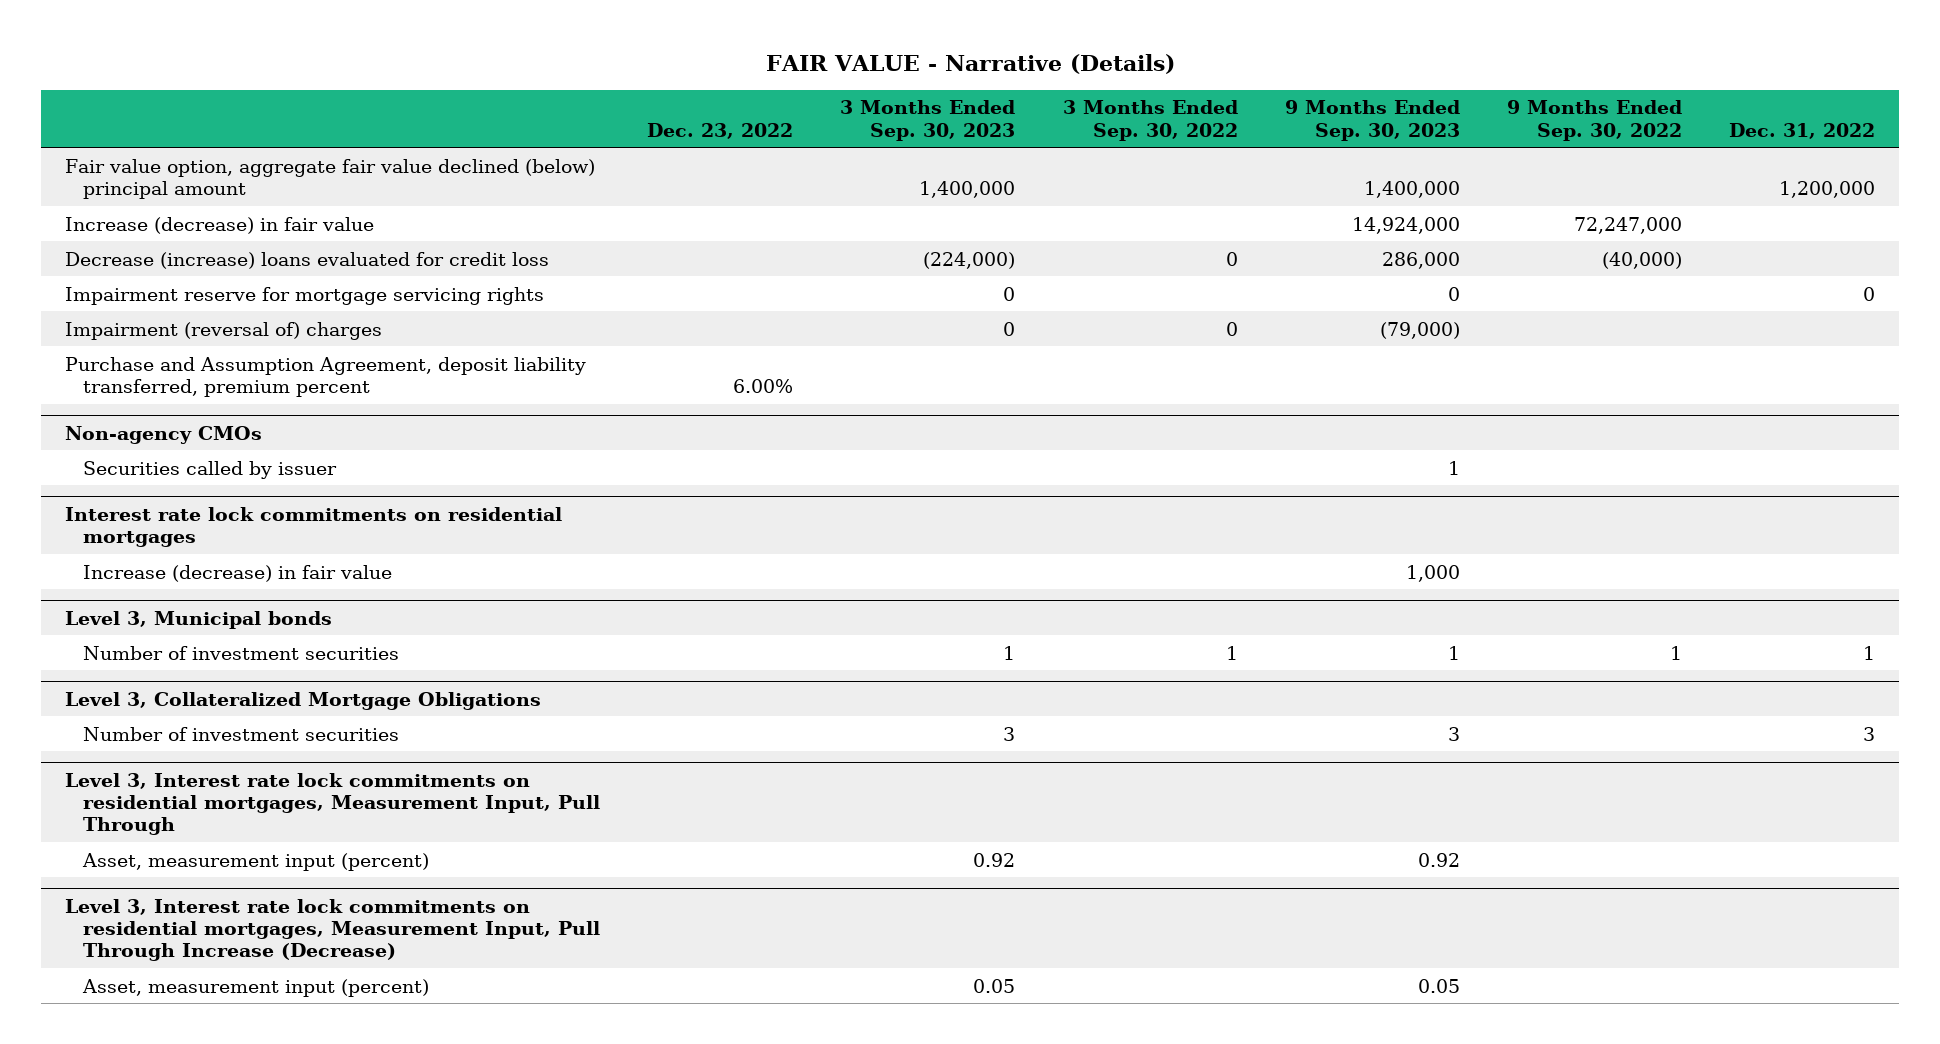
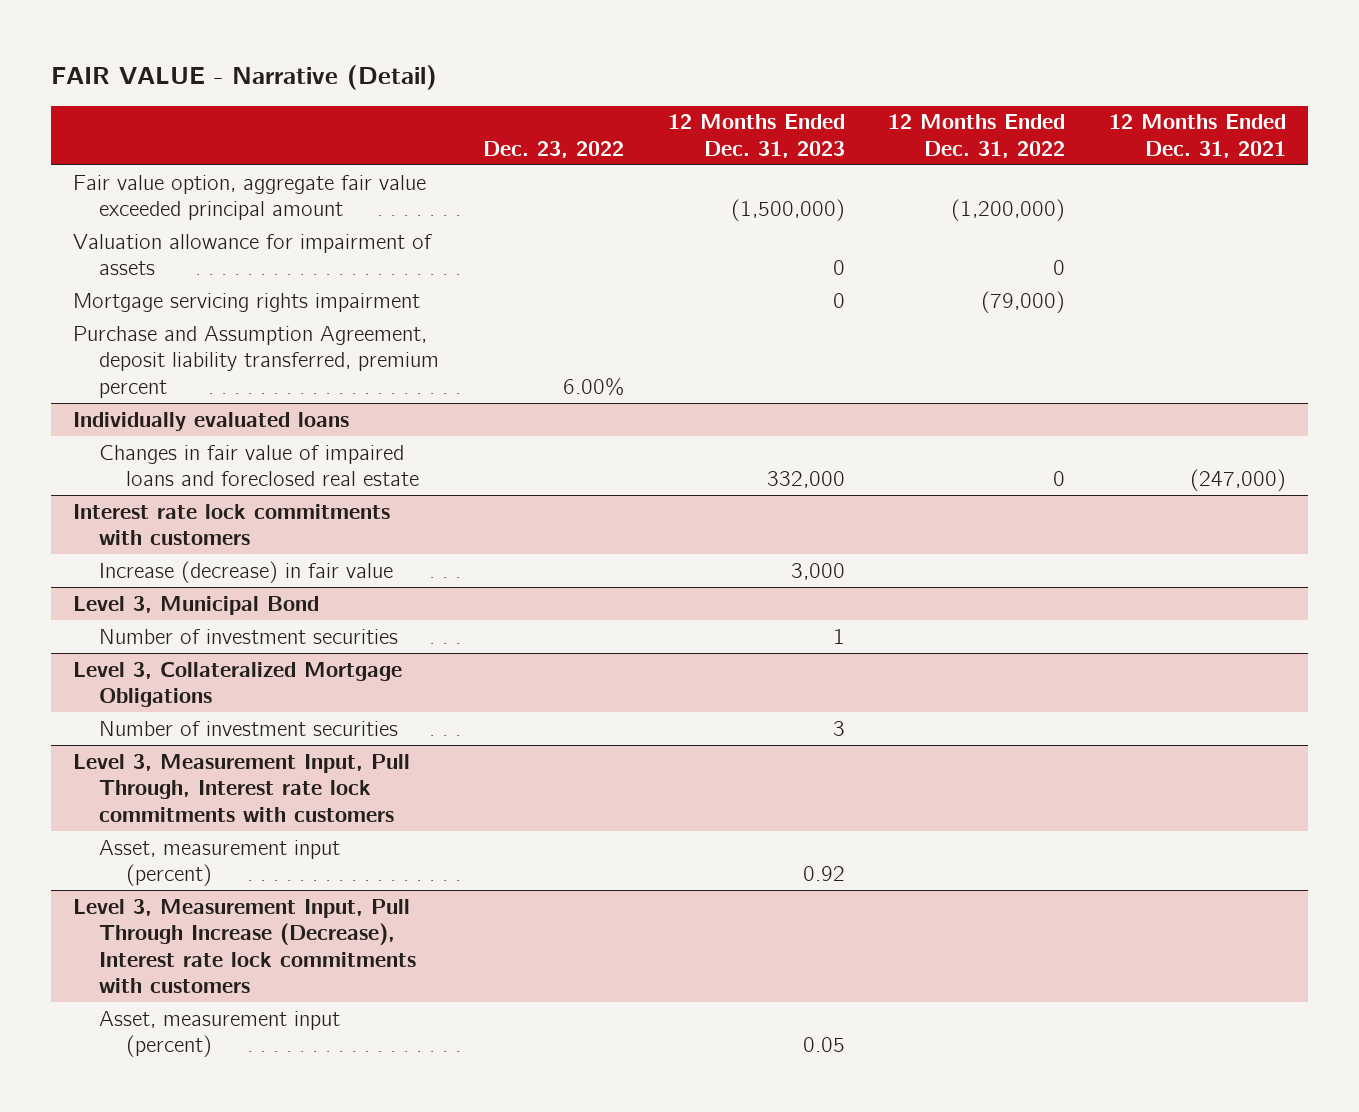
- FAIR VALUE - Narrative (Details)
+ FAIR VALUE - Narrative (Detail)
- | Dec. 23, 2022 | 3 Months Ended Sep. 30, 2023 | 3 Months Ended Sep. 30, 2022 | 9 Months Ended Sep. 30, 2023 | 9 Months Ended Sep. 30, 2022 | Dec. 31, 2022
+ | Dec. 23, 2022 | 12 Months Ended Dec. 31, 2023 | 12 Months Ended Dec. 31, 2022 | 12 Months Ended Dec. 31, 2021
- Fair value option, aggregate fair value declined (below) principal amount | | 1,400,000 | | 1,400,000 | | 1,200,000
- Increase (decrease) in fair value | | | | 14,924,000 | 72,247,000 |
- Decrease (increase) loans evaluated for credit loss | | (224,000) | 0 | 286,000 | (40,000) |
- Impairment reserve for mortgage servicing rights | | 0 | | 0 | | 0
- Impairment (reversal of) charges | | 0 | 0 | (79,000) | |
+ Fair value option, aggregate fair value exceeded principal amount | | (1,500,000) | (1,200,000) |
+ Valuation allowance for impairment of assets | | 0 | 0 |
+ Mortgage servicing rights impairment | | 0 | (79,000) |
- Non-agency CMOs
- Securities called by issuer | | | | 1 | |
- Interest rate lock commitments on residential mortgages
+ Individually evaluated loans
+ Changes in fair value of impaired loans and foreclosed real estate | | 332,000 | 0 | (247,000)
+ Interest rate lock commitments with customers
- Level 3, Municipal bonds
+ Level 3, Municipal Bond
- Level 3, Interest rate lock commitments on residential mortgages, Measurement Input, Pull Through
+ Level 3, Measurement Input, Pull Through, Interest rate lock commitments with customers
- Level 3, Interest rate lock commitments on residential mortgages, Measurement Input, Pull Through Increase (Decrease)
+ Level 3, Measurement Input, Pull Through Increase (Decrease), Interest rate lock commitments with customers

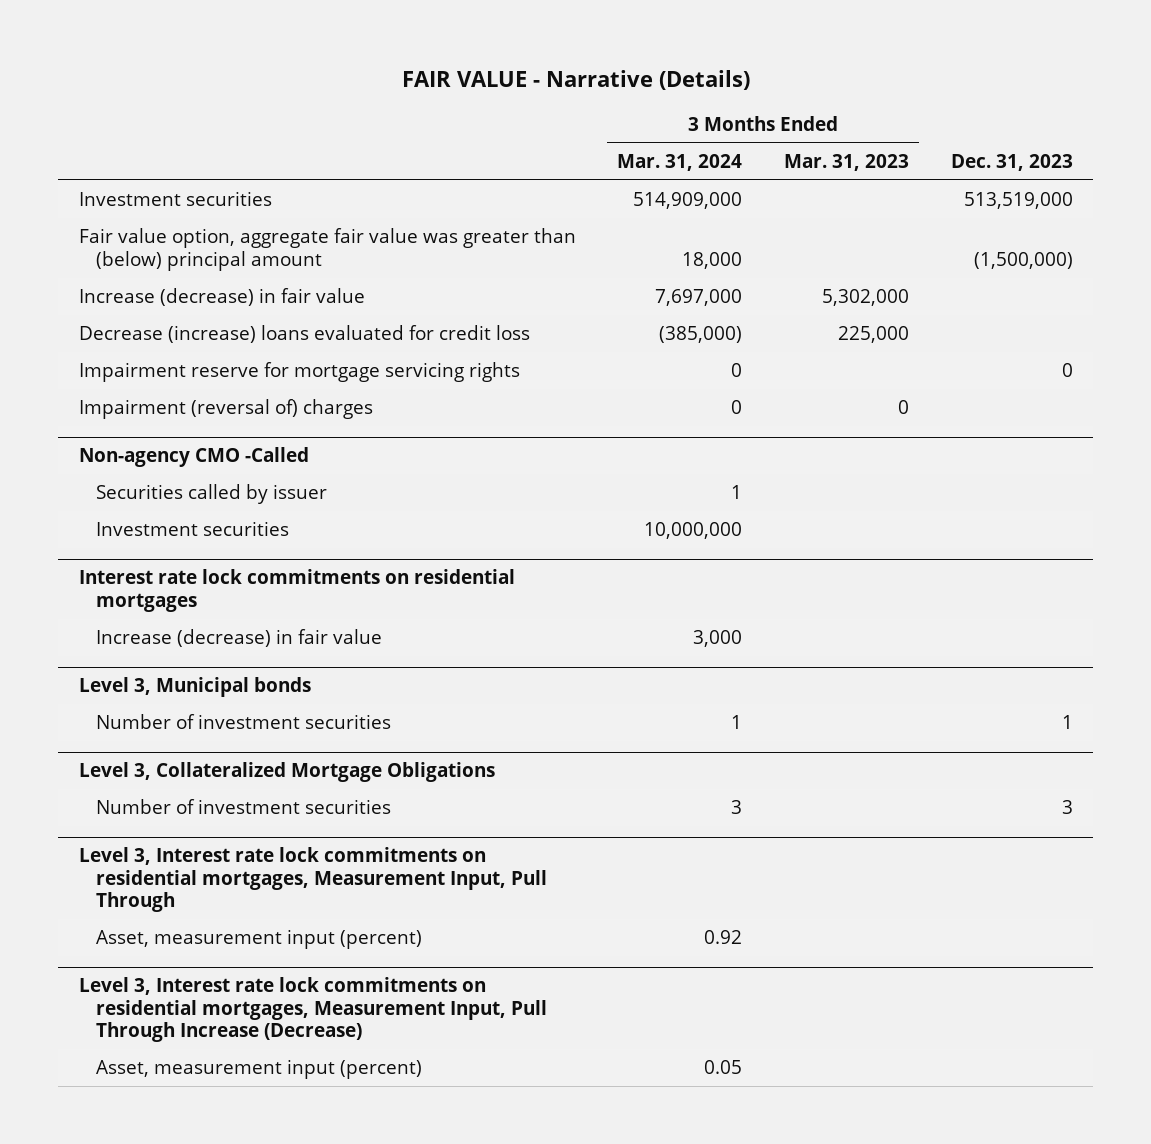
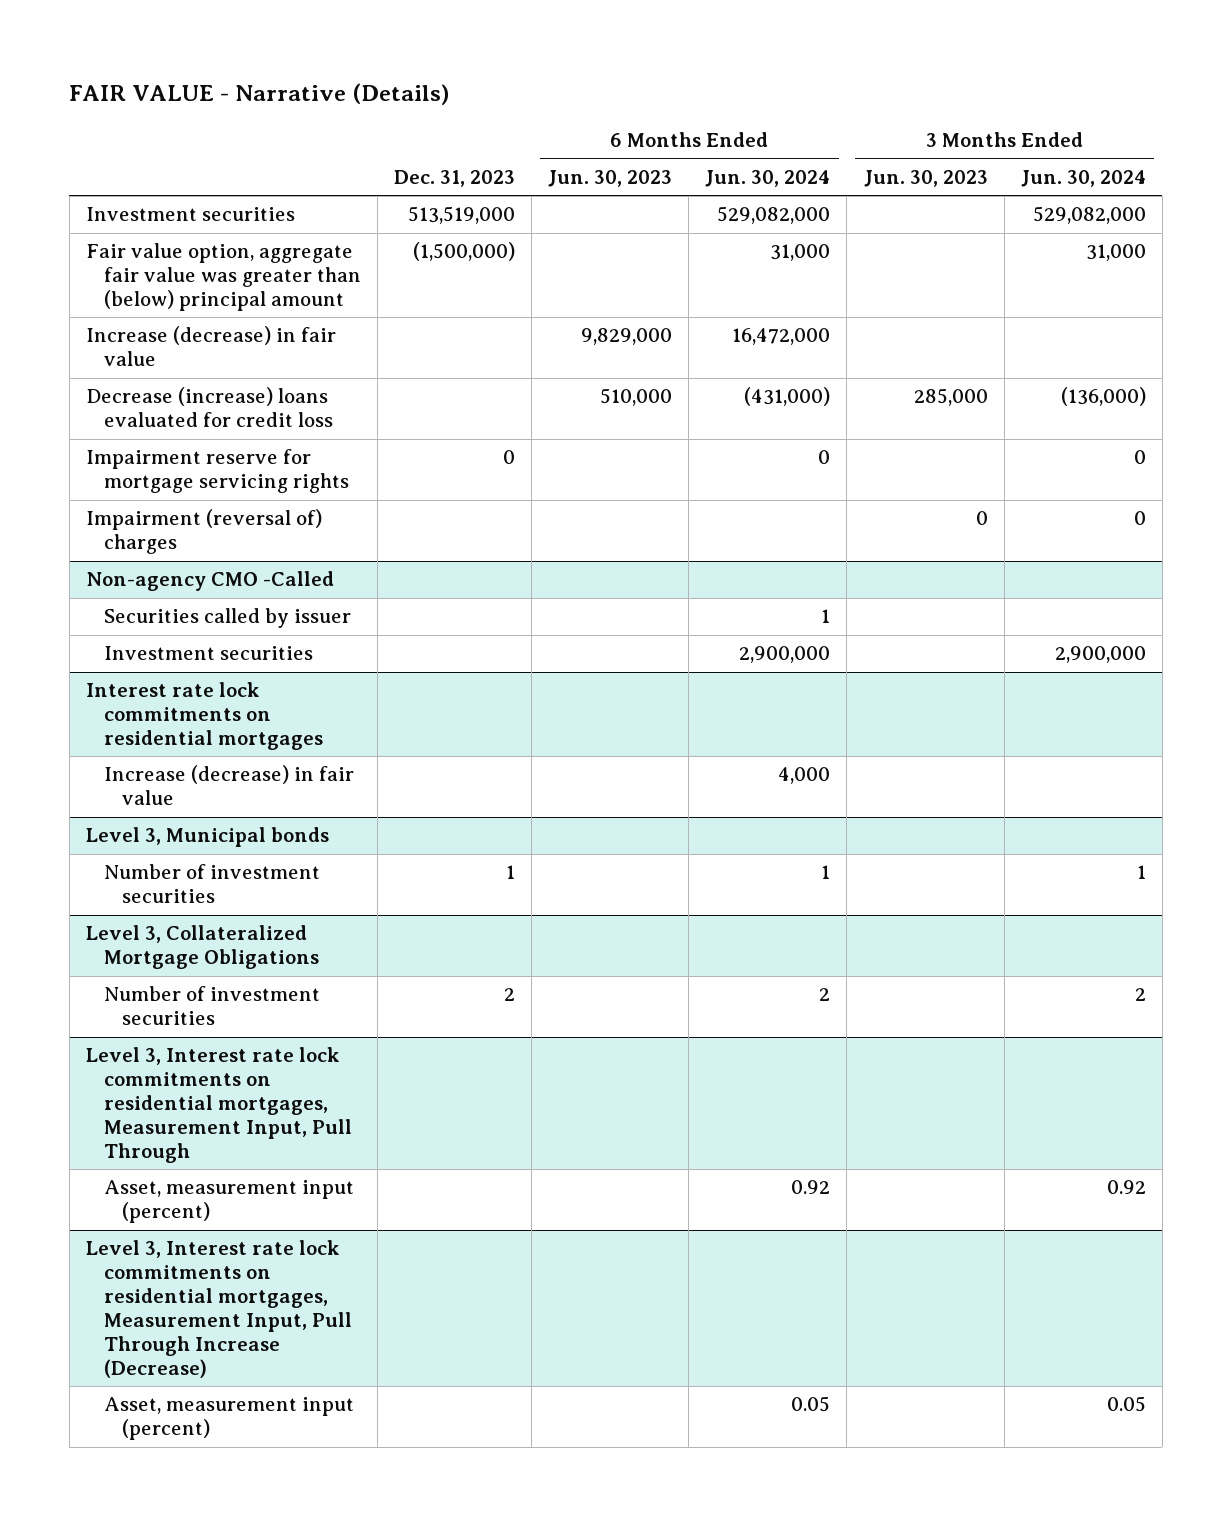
- | 3 Months Ended Mar. 31, 2024 | 3 Months Ended Mar. 31, 2023 | Dec. 31, 2023
+ | Dec. 31, 2023 | 6 Months Ended Jun. 30, 2023 | 6 Months Ended Jun. 30, 2024 | 3 Months Ended Jun. 30, 2023 | 3 Months Ended Jun. 30, 2024
@ Level 3, Collateralized Mortgage Obligations
- Number of investment securities | 3 | | 3
+ Number of investment securities | 2 | | 2 | | 2

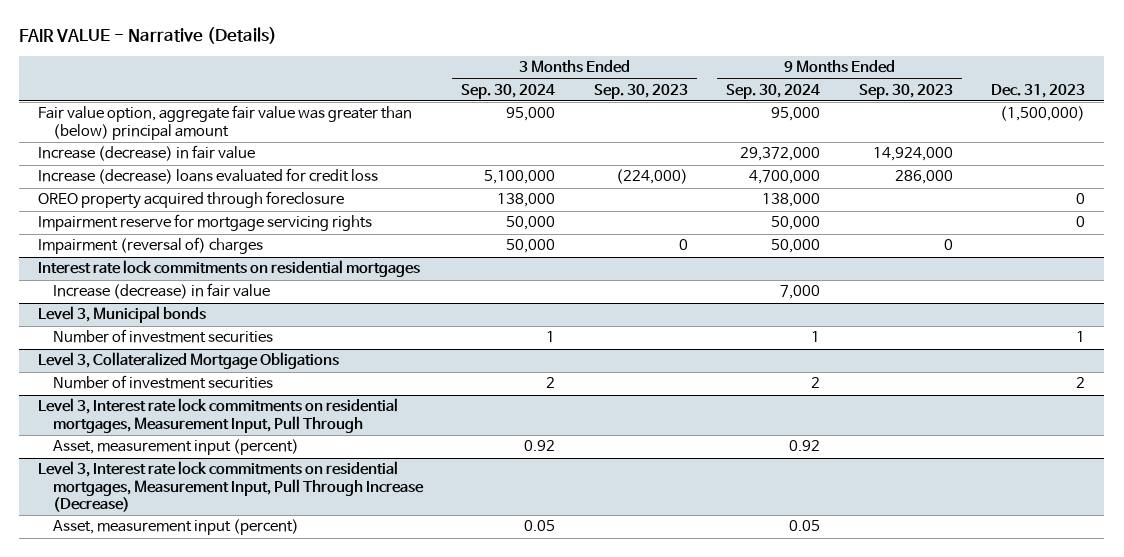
- | Dec. 31, 2023 | 6 Months Ended Jun. 30, 2023 | 6 Months Ended Jun. 30, 2024 | 3 Months Ended Jun. 30, 2023 | 3 Months Ended Jun. 30, 2024
+ | 3 Months Ended Sep. 30, 2024 | 3 Months Ended Sep. 30, 2023 | 9 Months Ended Sep. 30, 2024 | 9 Months Ended Sep. 30, 2023 | Dec. 31, 2023
- Investment securities | 513,519,000 | | 529,082,000 | | 529,082,000
- Decrease (increase) loans evaluated for credit loss | | 510,000 | (431,000) | 285,000 | (136,000)
+ Increase (decrease) loans evaluated for credit loss | 5,100,000 | (224,000) | 4,700,000 | 286,000 |
+ OREO property acquired through foreclosure | 138,000 | | 138,000 | | 0
- Non-agency CMO -Called
- Securities called by issuer | | | 1 | |
- Investment securities | | | 2,900,000 | | 2,900,000

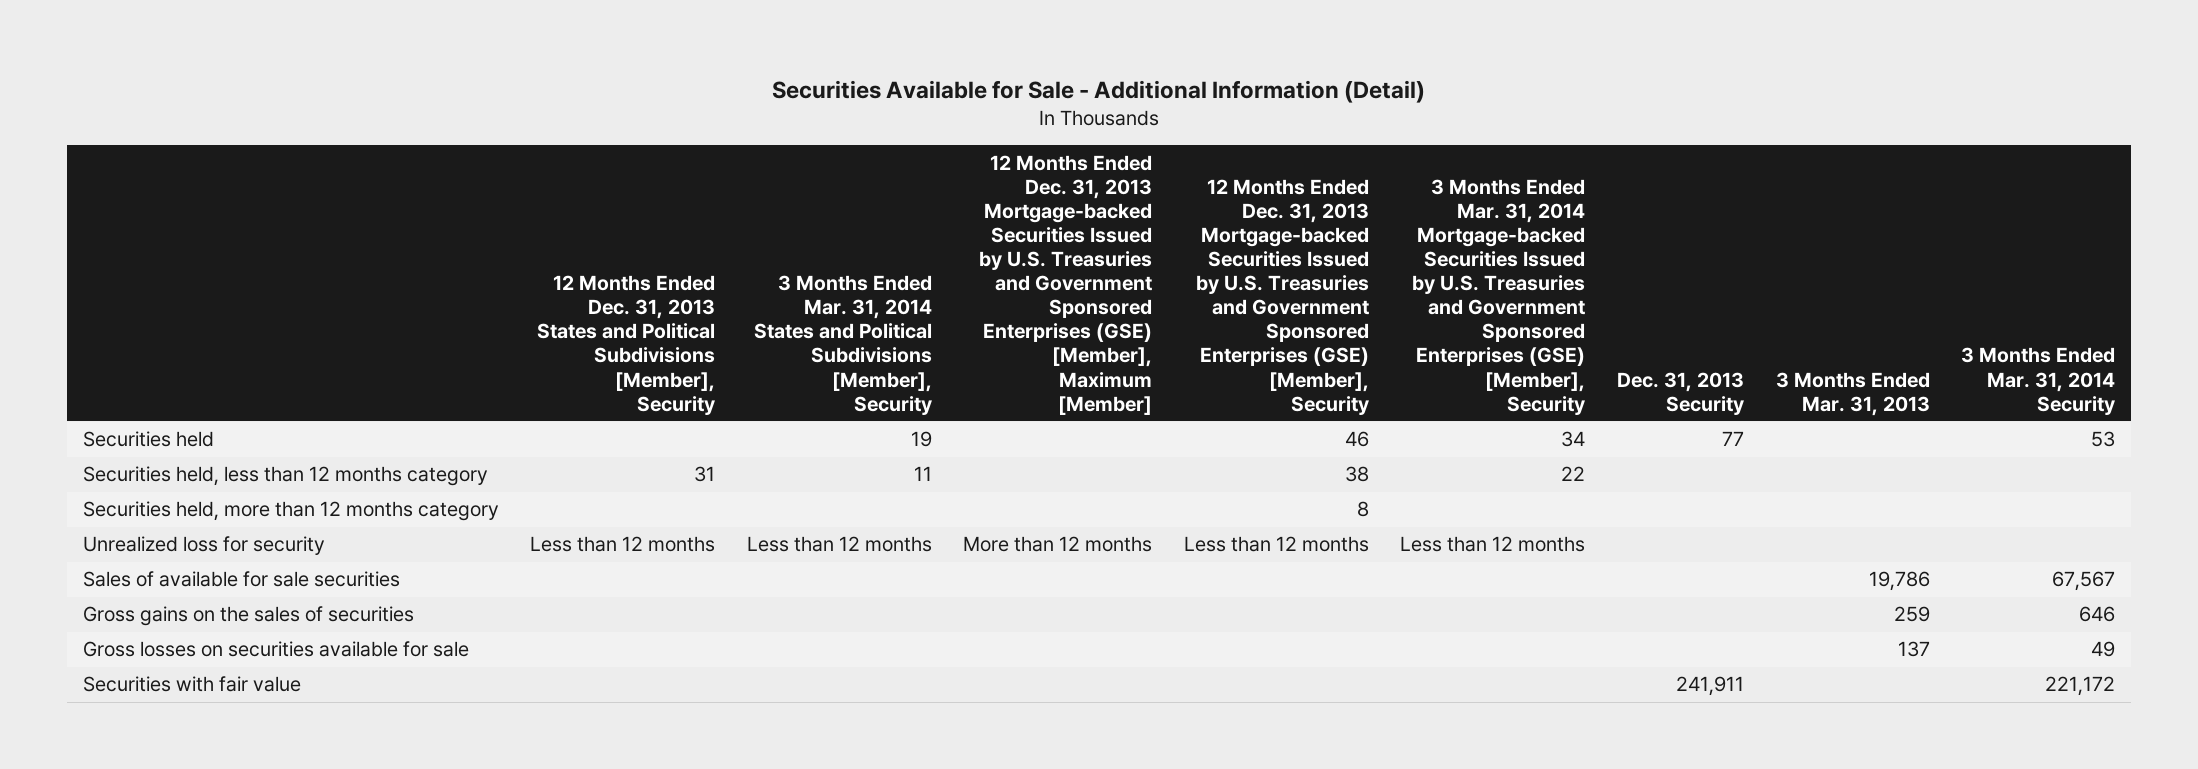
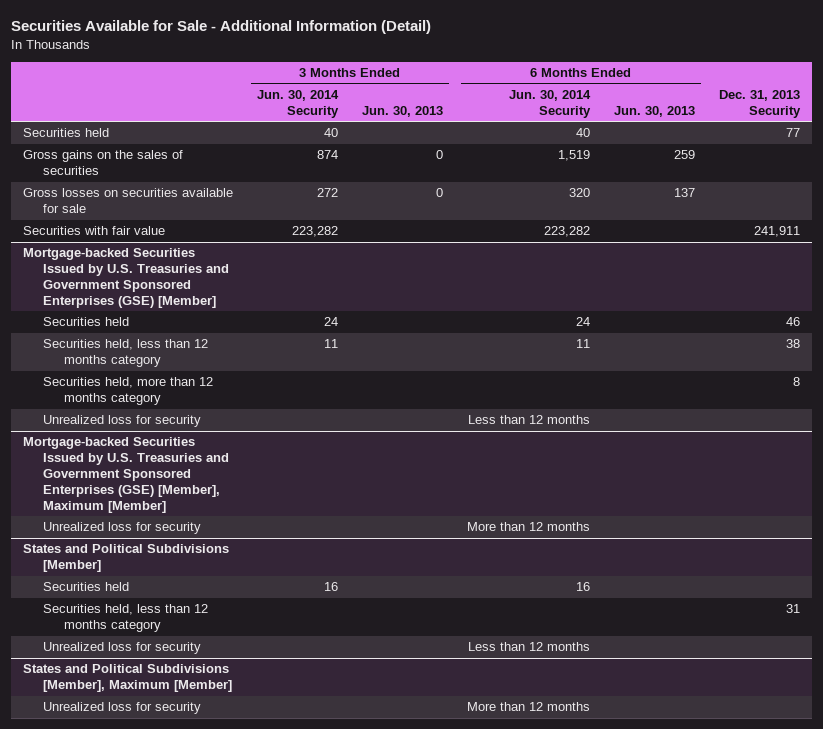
- | 12 Months Ended Dec. 31, 2013 States and Political Subdivisions [Member], Security | 3 Months Ended Mar. 31, 2014 States and Political Subdivisions [Member], Security | 12 Months Ended Dec. 31, 2013 Mortgage-backed Securities Issued by U.S. Treasuries and Government Sponsored Enterprises (GSE) [Member], Maximum [Member] | 12 Months Ended Dec. 31, 2013 Mortgage-backed Securities Issued by U.S. Treasuries and Government Sponsored Enterprises (GSE) [Member], Security | 3 Months Ended Mar. 31, 2014 Mortgage-backed Securities Issued by U.S. Treasuries and Government Sponsored Enterprises (GSE) [Member], Security | Dec. 31, 2013 Security | 3 Months Ended Mar. 31, 2013 | 3 Months Ended Mar. 31, 2014 Security
+ | 3 Months Ended Jun. 30, 2014 Security | 3 Months Ended Jun. 30, 2013 | 6 Months Ended Jun. 30, 2014 Security | 6 Months Ended Jun. 30, 2013 | Dec. 31, 2013 Security
- Securities held, less than 12 months category | 31 | 11 | | 38 | 22 | | |
- Securities held, more than 12 months category | | | | 8 | | | |
- Unrealized loss for security | Less than 12 months | Less than 12 months | More than 12 months | Less than 12 months | Less than 12 months | | |
- Sales of available for sale securities | | | | | | | 19,786 | 67,567
+ Mortgage-backed Securities Issued by U.S. Treasuries and Government Sponsored Enterprises (GSE) [Member]
+ Securities held | 24 | | 24 | | 46
+ Securities held, less than 12 months category | 11 | | 11 | | 38
+ Securities held, more than 12 months category | | | | | 8
+ Unrealized loss for security | | | Less than 12 months | |
+ Mortgage-backed Securities Issued by U.S. Treasuries and Government Sponsored Enterprises (GSE) [Member], Maximum [Member]
+ Unrealized loss for security | | | More than 12 months | |
+ States and Political Subdivisions [Member]
+ Securities held | 16 | | 16 | |
+ Securities held, less than 12 months category | | | | | 31
+ Unrealized loss for security | | | Less than 12 months | |
+ States and Political Subdivisions [Member], Maximum [Member]
+ Unrealized loss for security | | | More than 12 months | |

